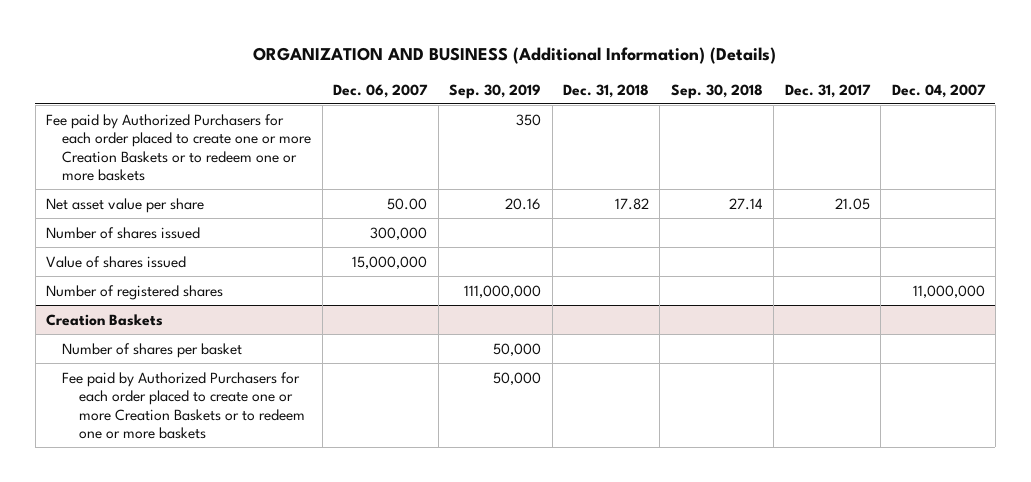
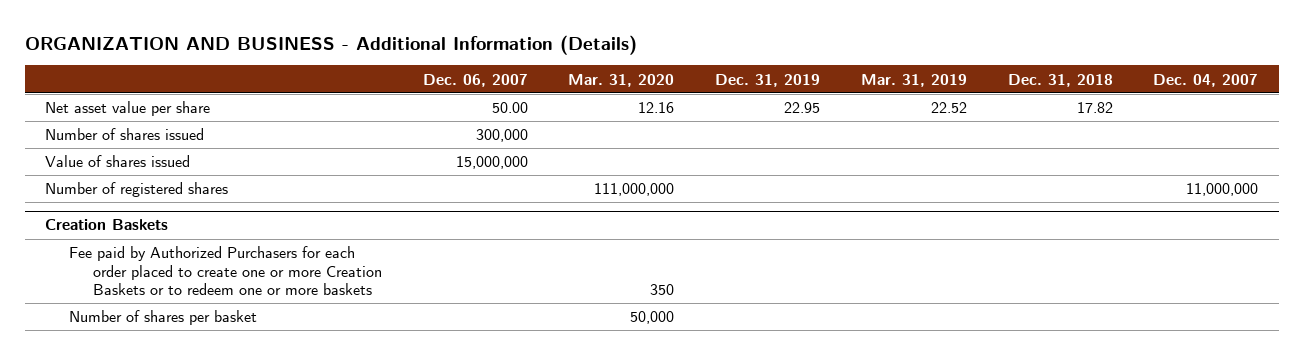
- ORGANIZATION AND BUSINESS (Additional Information) (Details)
+ ORGANIZATION AND BUSINESS - Additional Information (Details)
- | Dec. 06, 2007 | Sep. 30, 2019 | Dec. 31, 2018 | Sep. 30, 2018 | Dec. 31, 2017 | Dec. 04, 2007
+ | Dec. 06, 2007 | Mar. 31, 2020 | Dec. 31, 2019 | Mar. 31, 2019 | Dec. 31, 2018 | Dec. 04, 2007
- Fee paid by Authorized Purchasers for each order placed to create one or more Creation Baskets or to redeem one or more baskets | | 350 | | | |
@ Creation Baskets
moved down: Number of shares per basket | | 50,000 | | | |

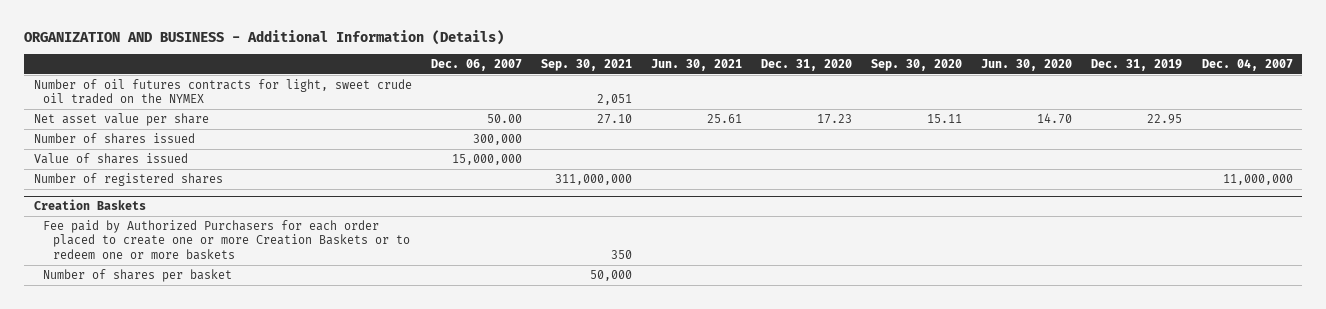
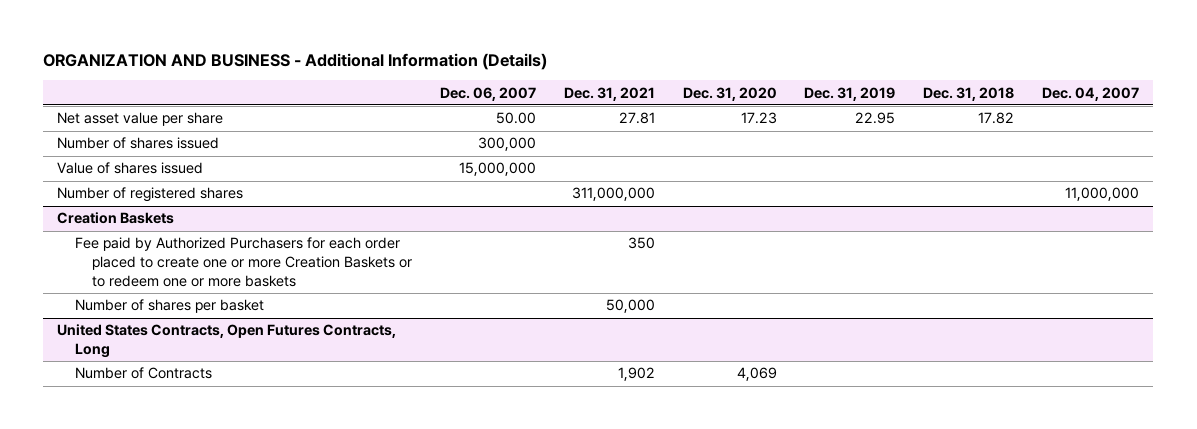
- | Dec. 06, 2007 | Sep. 30, 2021 | Jun. 30, 2021 | Dec. 31, 2020 | Sep. 30, 2020 | Jun. 30, 2020 | Dec. 31, 2019 | Dec. 04, 2007
+ | Dec. 06, 2007 | Dec. 31, 2021 | Dec. 31, 2020 | Dec. 31, 2019 | Dec. 31, 2018 | Dec. 04, 2007
- Number of oil futures contracts for light, sweet crude oil traded on the NYMEX | | 2,051 | | | | | |
+ United States Contracts, Open Futures Contracts, Long
+ Number of Contracts | | 1,902 | 4,069 | | |

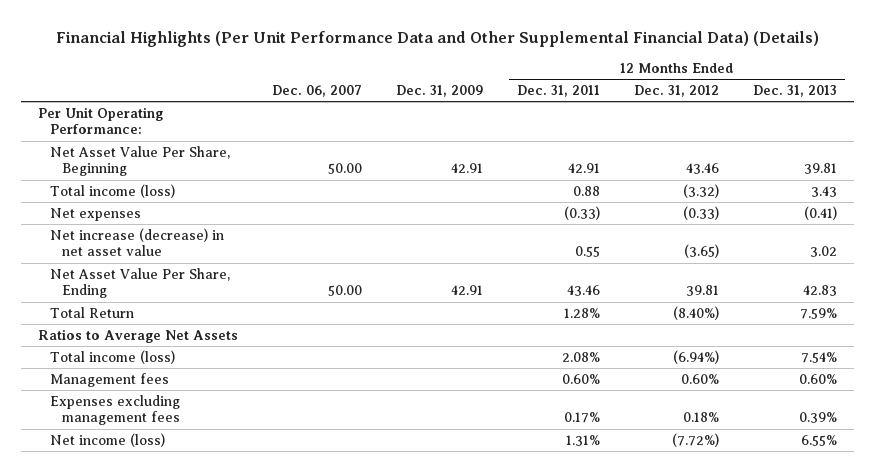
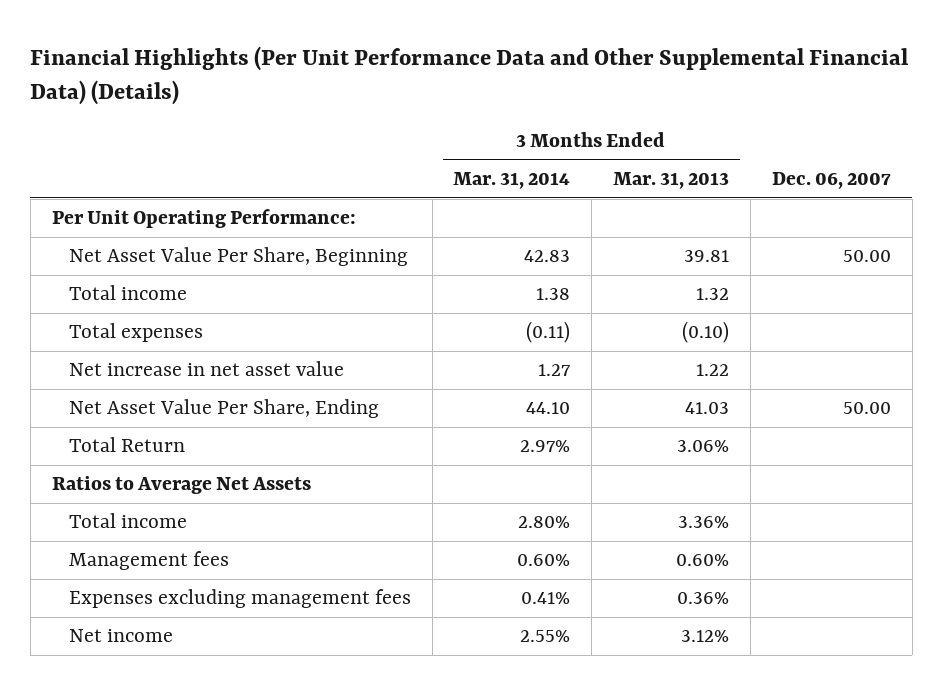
- | Dec. 06, 2007 | Dec. 31, 2009 | 12 Months Ended Dec. 31, 2011 | 12 Months Ended Dec. 31, 2012 | 12 Months Ended Dec. 31, 2013
+ | 3 Months Ended Mar. 31, 2014 | 3 Months Ended Mar. 31, 2013 | Dec. 06, 2007
- Total income (loss) | | | 0.88 | (3.32) | 3.43
- Net expenses | | | (0.33) | (0.33) | (0.41)
- Net increase (decrease) in net asset value | | | 0.55 | (3.65) | 3.02
+ Total income | 1.38 | 1.32 |
+ Total expenses | (0.11) | (0.10) |
+ Net increase in net asset value | 1.27 | 1.22 |
- Total income (loss) | | | 2.08% | (6.94%) | 7.54%
+ Total income | 2.80% | 3.36% |
- Net income (loss) | | | 1.31% | (7.72%) | 6.55%
+ Net income | 2.55% | 3.12% |

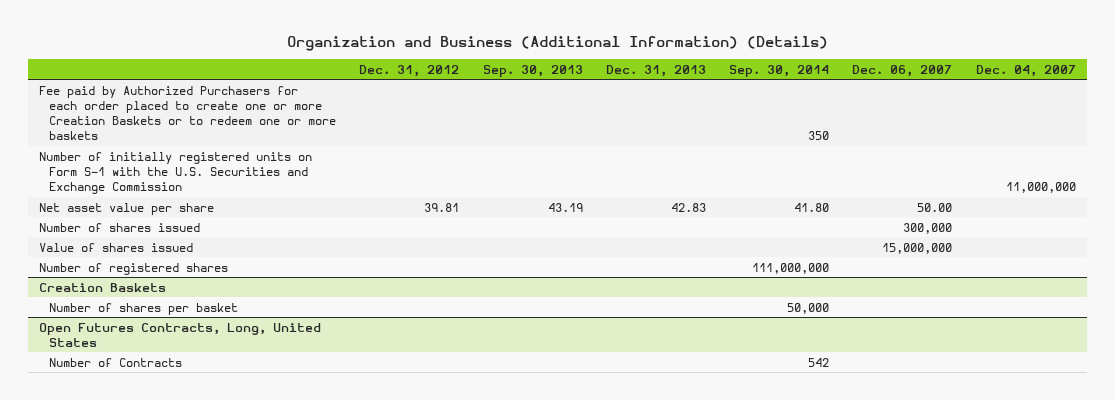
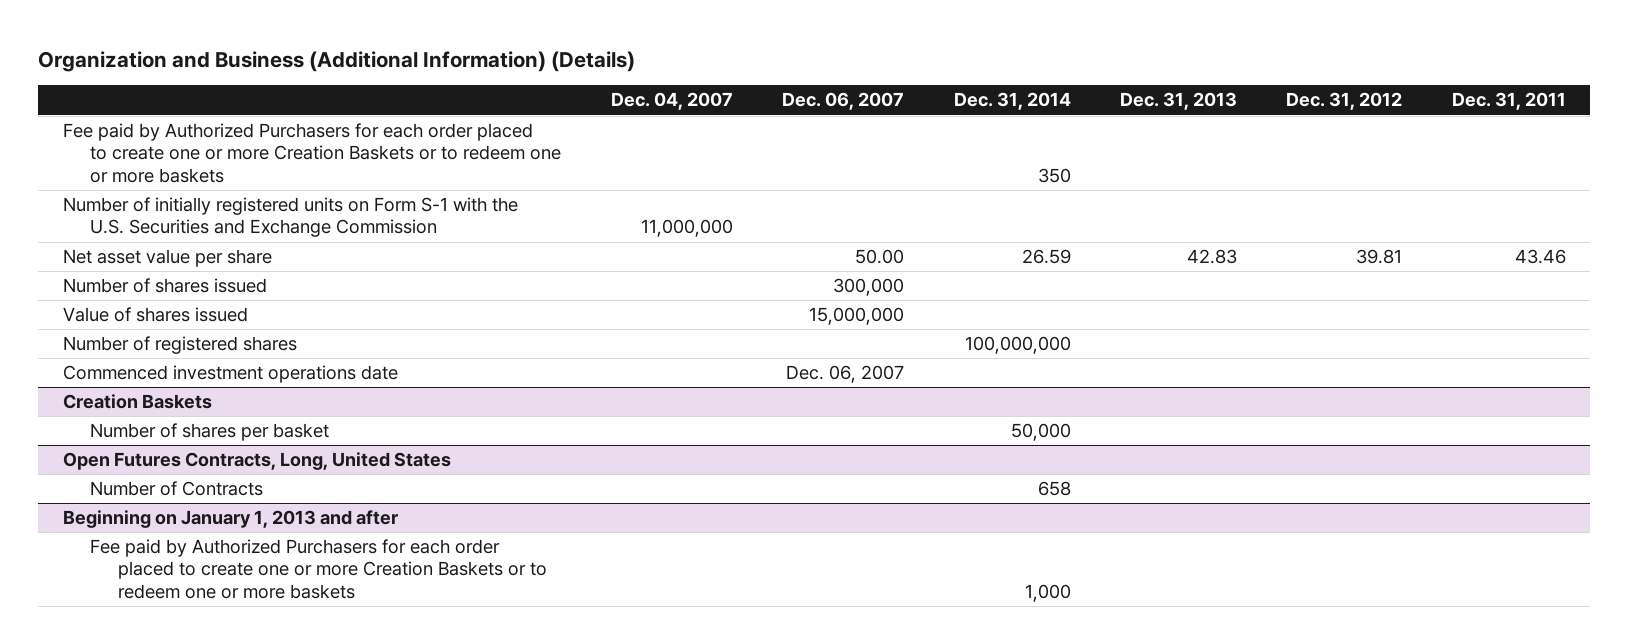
- | Dec. 31, 2012 | Sep. 30, 2013 | Dec. 31, 2013 | Sep. 30, 2014 | Dec. 06, 2007 | Dec. 04, 2007
+ | Dec. 04, 2007 | Dec. 06, 2007 | Dec. 31, 2014 | Dec. 31, 2013 | Dec. 31, 2012 | Dec. 31, 2011
+ Commenced investment operations date | | Dec. 06, 2007 | | | |
+ Beginning on January 1, 2013 and after
+ Fee paid by Authorized Purchasers for each order placed to create one or more Creation Baskets or to redeem one or more baskets | | | 1,000 | | |

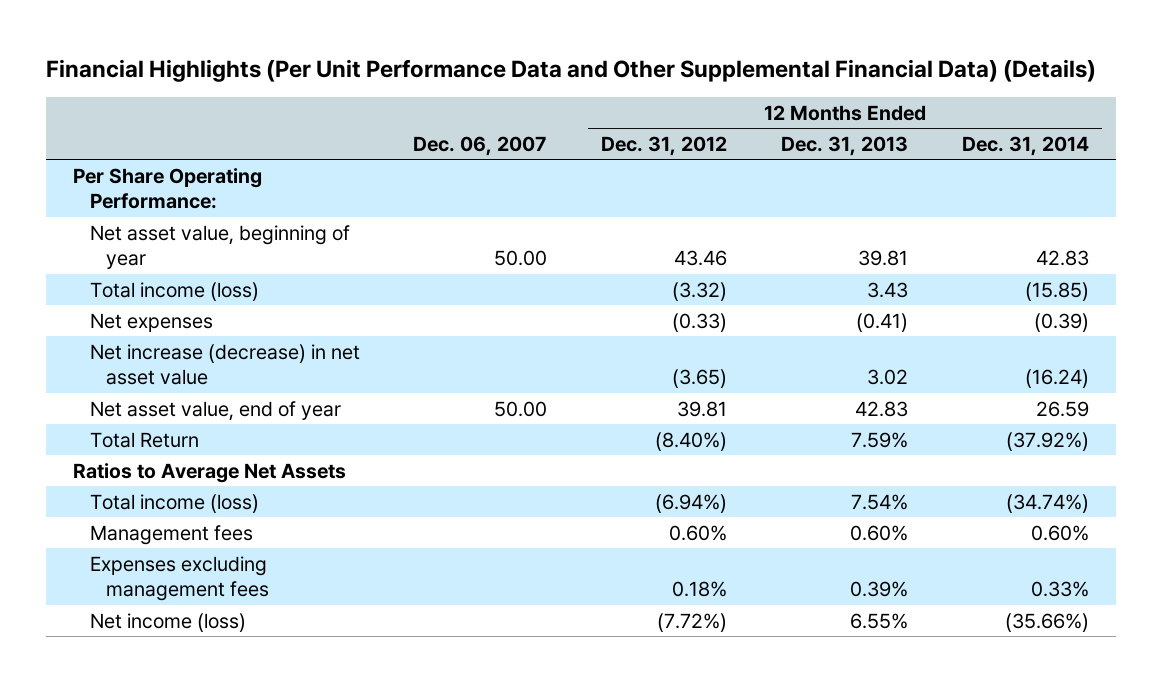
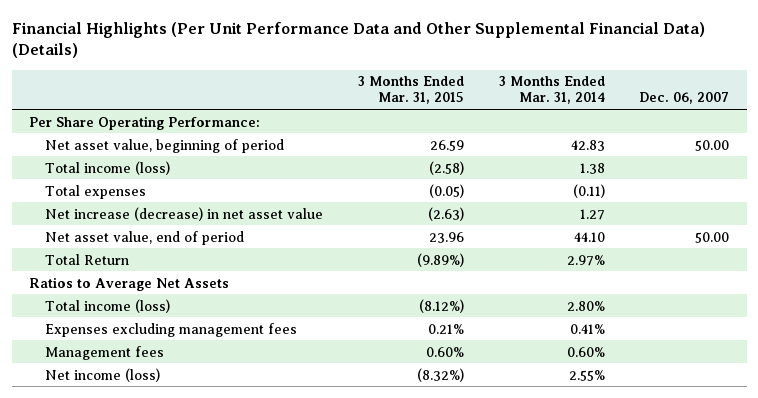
- | Dec. 06, 2007 | 12 Months Ended Dec. 31, 2012 | 12 Months Ended Dec. 31, 2013 | 12 Months Ended Dec. 31, 2014
+ | 3 Months Ended Mar. 31, 2015 | 3 Months Ended Mar. 31, 2014 | Dec. 06, 2007
- Net asset value, beginning of year | 50.00 | 43.46 | 39.81 | 42.83
+ Net asset value, beginning of period | 26.59 | 42.83 | 50.00
- Net expenses | | (0.33) | (0.41) | (0.39)
+ Total expenses | (0.05) | (0.11) |
- Net asset value, end of year | 50.00 | 39.81 | 42.83 | 26.59
+ Net asset value, end of period | 23.96 | 44.10 | 50.00
moved down: Management fees | 0.60% | 0.60% |

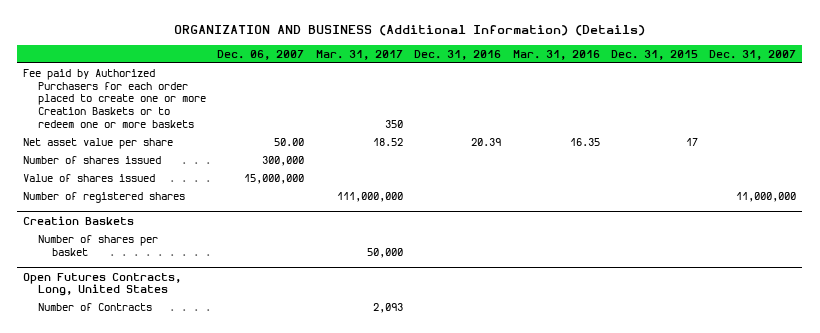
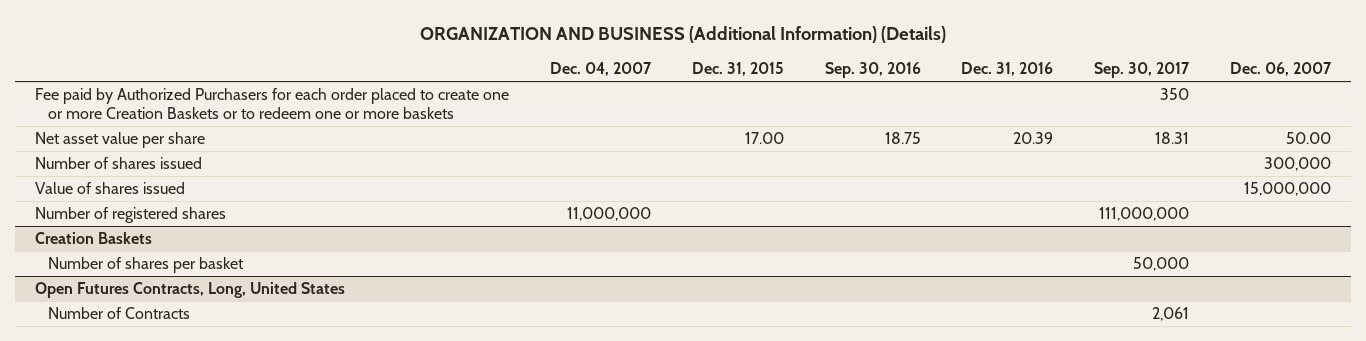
- | Dec. 06, 2007 | Mar. 31, 2017 | Dec. 31, 2016 | Mar. 31, 2016 | Dec. 31, 2015 | Dec. 31, 2007
+ | Dec. 04, 2007 | Dec. 31, 2015 | Sep. 30, 2016 | Dec. 31, 2016 | Sep. 30, 2017 | Dec. 06, 2007
- Net asset value per share | 50.00 | 18.52 | 20.39 | 16.35 | 17 |
+ Net asset value per share | | 17.00 | 18.75 | 20.39 | 18.31 | 50.00

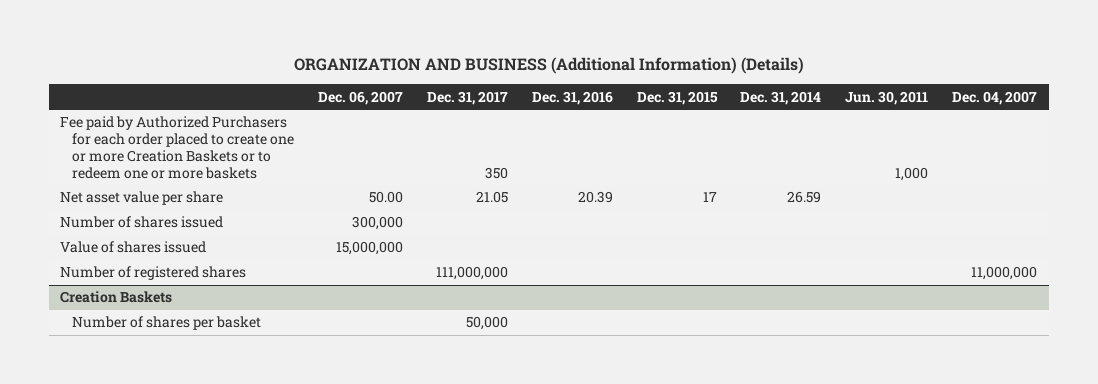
- | Dec. 04, 2007 | Dec. 31, 2015 | Sep. 30, 2016 | Dec. 31, 2016 | Sep. 30, 2017 | Dec. 06, 2007
+ | Dec. 06, 2007 | Dec. 31, 2017 | Dec. 31, 2016 | Dec. 31, 2015 | Dec. 31, 2014 | Jun. 30, 2011 | Dec. 04, 2007
- Net asset value per share | | 17.00 | 18.75 | 20.39 | 18.31 | 50.00
+ Net asset value per share | 50.00 | 21.05 | 20.39 | 17 | 26.59 | |
- Open Futures Contracts, Long, United States
- Number of Contracts | | | | | 2,061 |

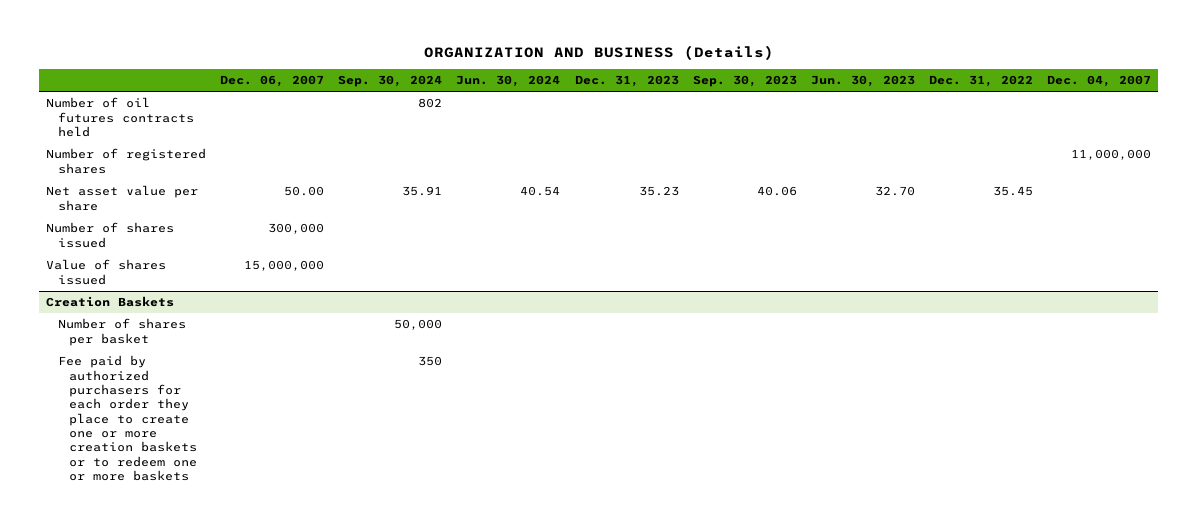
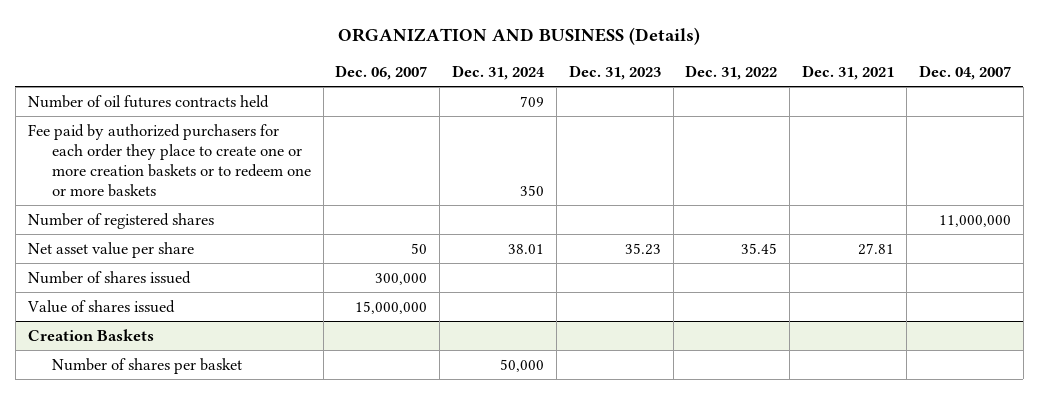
- | Dec. 06, 2007 | Sep. 30, 2024 | Jun. 30, 2024 | Dec. 31, 2023 | Sep. 30, 2023 | Jun. 30, 2023 | Dec. 31, 2022 | Dec. 04, 2007
+ | Dec. 06, 2007 | Dec. 31, 2024 | Dec. 31, 2023 | Dec. 31, 2022 | Dec. 31, 2021 | Dec. 04, 2007
+ Fee paid by authorized purchasers for each order they place to create one or more creation baskets or to redeem one or more baskets | | 350 | | | |
- Net asset value per share | 50.00 | 35.91 | 40.54 | 35.23 | 40.06 | 32.70 | 35.45 |
+ Net asset value per share | 50 | 38.01 | 35.23 | 35.45 | 27.81 |
@ Creation Baskets
- Fee paid by authorized purchasers for each order they place to create one or more creation baskets or to redeem one or more baskets | | 350 | | | | | |

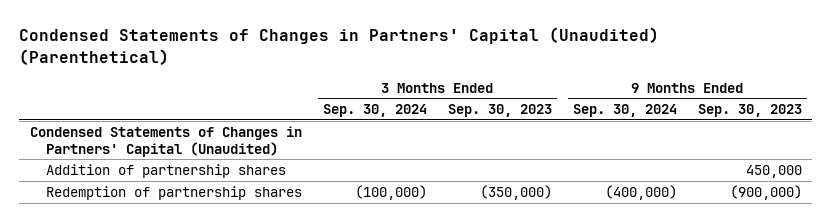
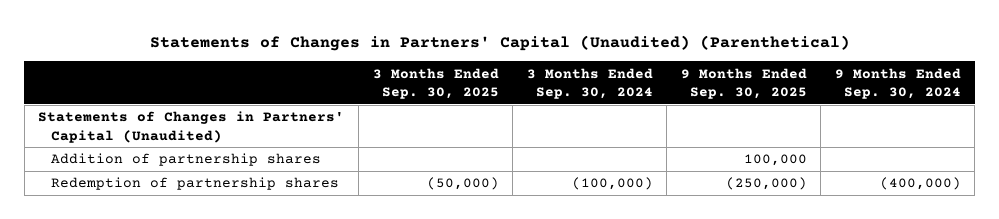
- Condensed Statements of Changes in Partners' Capital (Unaudited) (Parenthetical)
+ Statements of Changes in Partners' Capital (Unaudited) (Parenthetical)
- | 3 Months Ended Sep. 30, 2024 | 3 Months Ended Sep. 30, 2023 | 9 Months Ended Sep. 30, 2024 | 9 Months Ended Sep. 30, 2023
+ | 3 Months Ended Sep. 30, 2025 | 3 Months Ended Sep. 30, 2024 | 9 Months Ended Sep. 30, 2025 | 9 Months Ended Sep. 30, 2024
- Condensed Statements of Changes in Partners' Capital (Unaudited)
+ Statements of Changes in Partners' Capital (Unaudited)

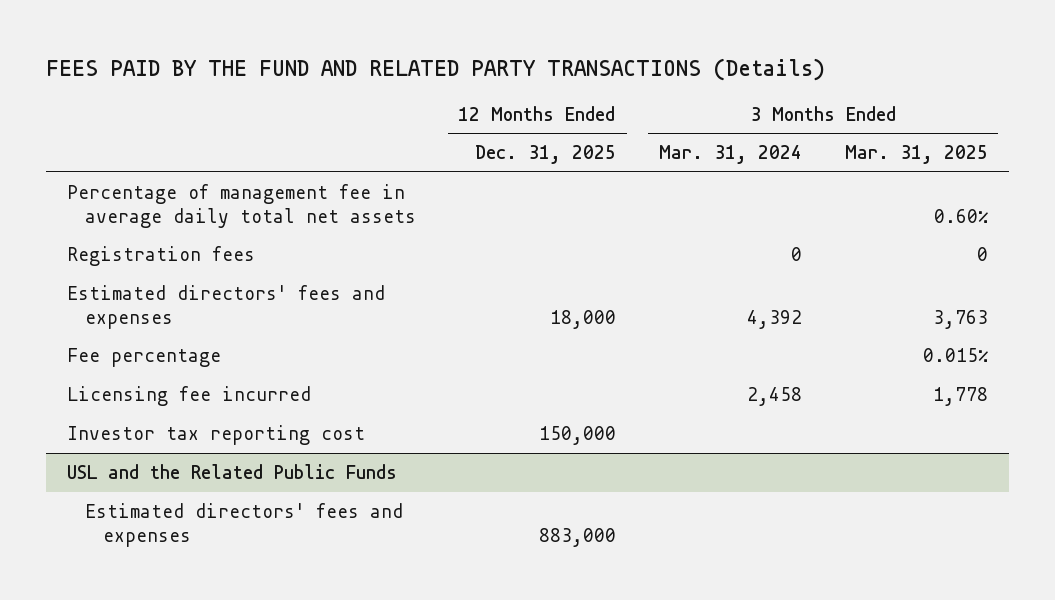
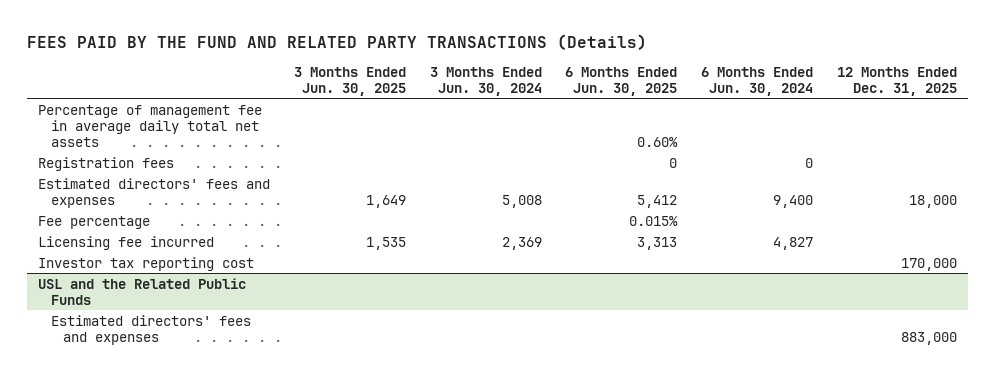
- | 12 Months Ended Dec. 31, 2025 | 3 Months Ended Mar. 31, 2024 | 3 Months Ended Mar. 31, 2025
+ | 3 Months Ended Jun. 30, 2025 | 3 Months Ended Jun. 30, 2024 | 6 Months Ended Jun. 30, 2025 | 6 Months Ended Jun. 30, 2024 | 12 Months Ended Dec. 31, 2025
- Investor tax reporting cost | 150,000 | |
+ Investor tax reporting cost | | | | | 170,000

